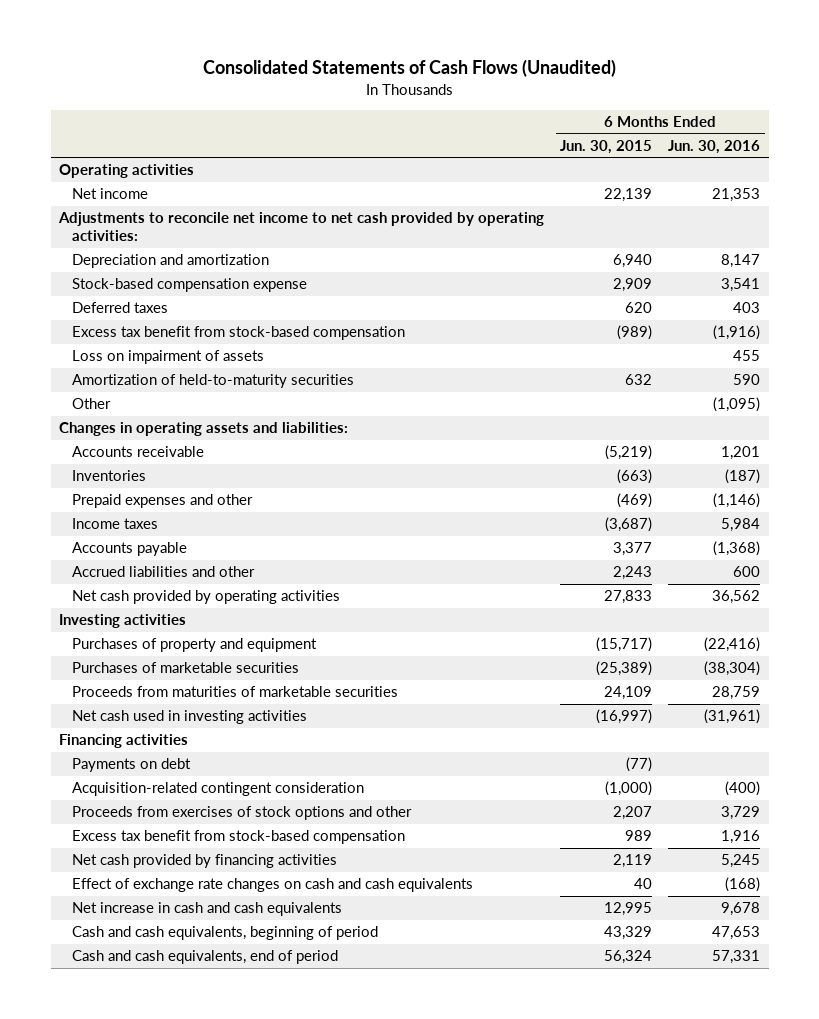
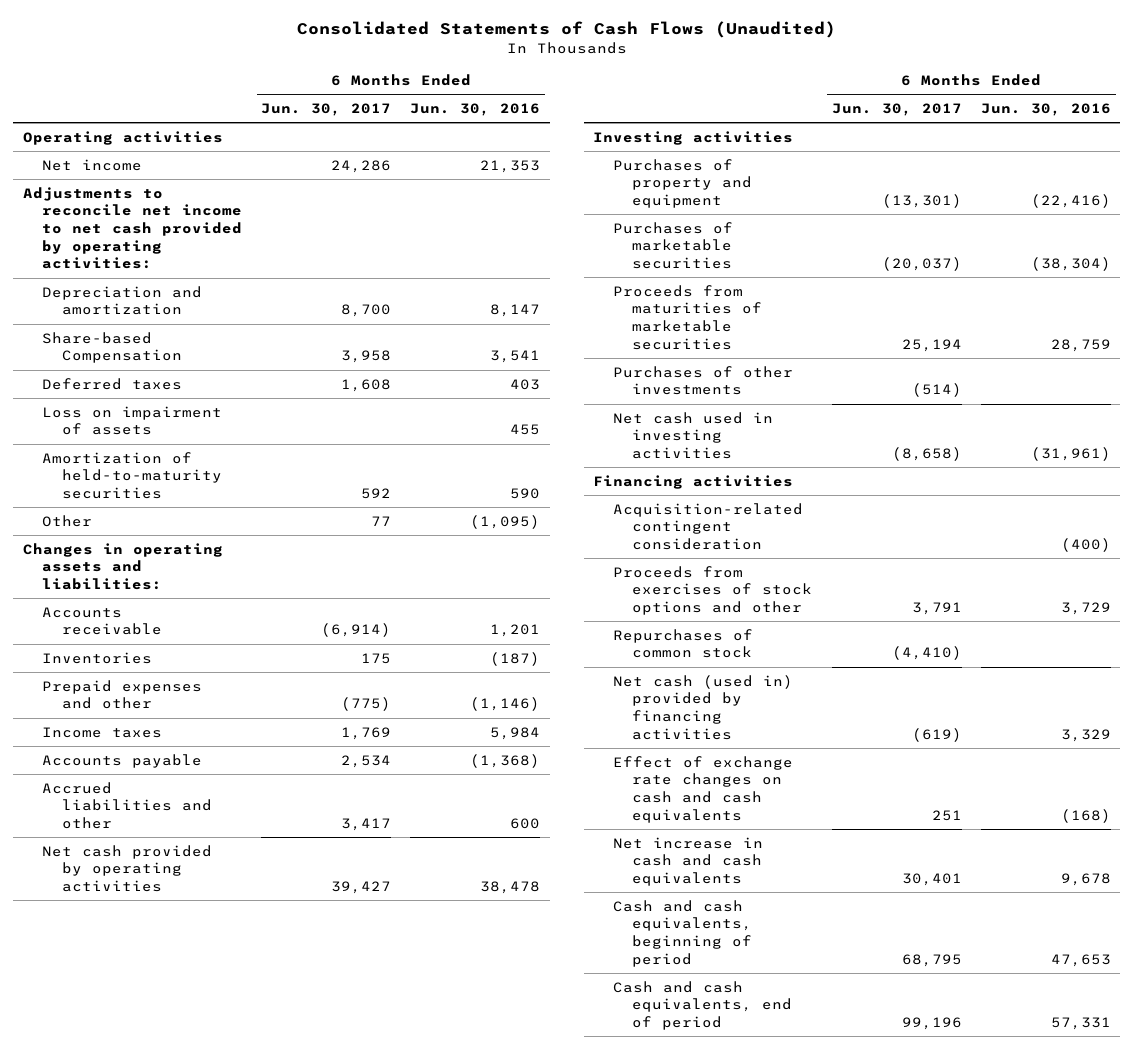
- | 6 Months Ended Jun. 30, 2015 | 6 Months Ended Jun. 30, 2016
+ | 6 Months Ended Jun. 30, 2017 | 6 Months Ended Jun. 30, 2016
- Stock-based compensation expense | 2,909 | 3,541
+ Share-based Compensation | 3,958 | 3,541
- Excess tax benefit from stock-based compensation | (989) | (1,916)
- Net cash provided by operating activities | 27,833 | 36,562
+ Net cash provided by operating activities | 39,427 | 38,478
+ Purchases of other investments | (514) |
- Payments on debt | (77) |
- Excess tax benefit from stock-based compensation | 989 | 1,916
- Net cash provided by financing activities | 2,119 | 5,245
+ Repurchases of common stock | (4,410) |
+ Net cash (used in) provided by financing activities | (619) | 3,329

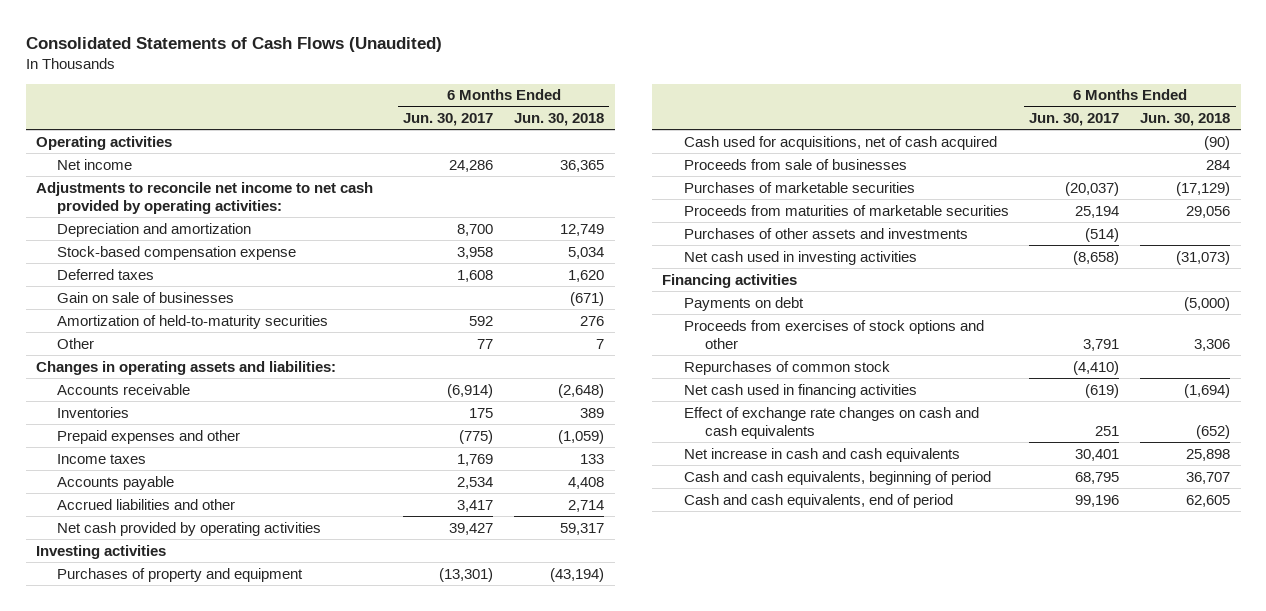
- | 6 Months Ended Jun. 30, 2017 | 6 Months Ended Jun. 30, 2016
+ | 6 Months Ended Jun. 30, 2017 | 6 Months Ended Jun. 30, 2018
- Share-based Compensation | 3,958 | 3,541
+ Stock-based compensation expense | 3,958 | 5,034
- Loss on impairment of assets | | 455
+ Gain on sale of businesses | | (671)
+ Cash used for acquisitions, net of cash acquired | | (90)
+ Proceeds from sale of businesses | | 284
- Purchases of other investments | (514) |
+ Purchases of other assets and investments | (514) |
- Acquisition-related contingent consideration | | (400)
+ Payments on debt | | (5,000)
- Net cash (used in) provided by financing activities | (619) | 3,329
+ Net cash used in financing activities | (619) | (1,694)

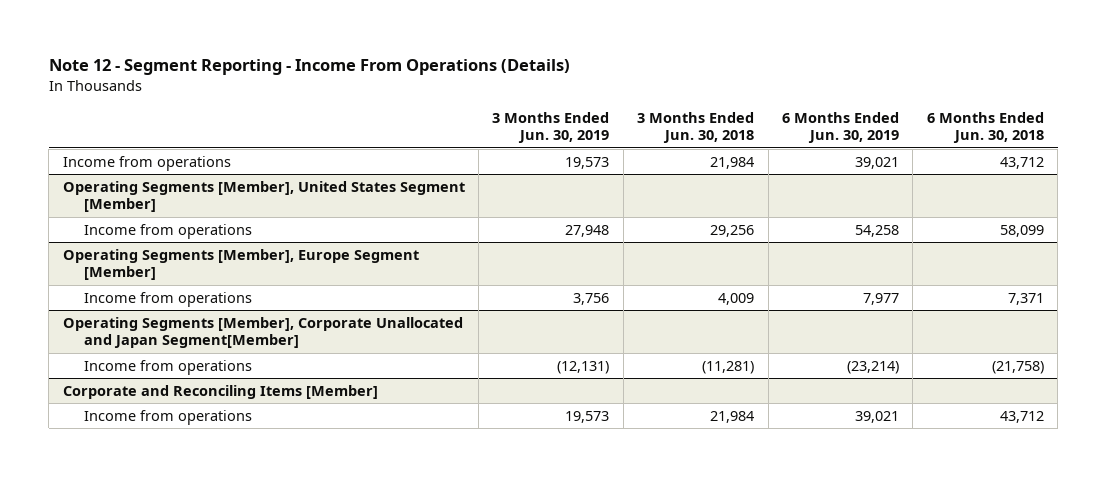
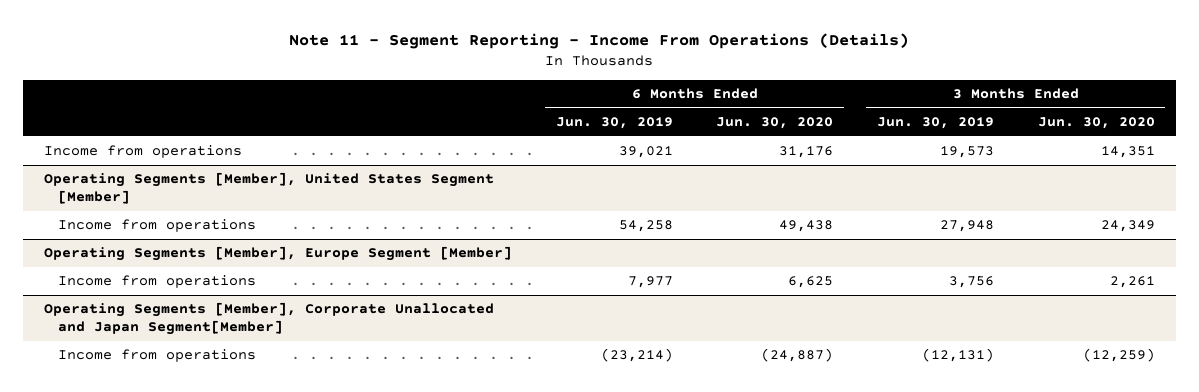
- Note 12 - Segment Reporting - Income From Operations (Details)
+ Note 11 - Segment Reporting - Income From Operations (Details)
- | 3 Months Ended Jun. 30, 2019 | 3 Months Ended Jun. 30, 2018 | 6 Months Ended Jun. 30, 2019 | 6 Months Ended Jun. 30, 2018
+ | 6 Months Ended Jun. 30, 2019 | 6 Months Ended Jun. 30, 2020 | 3 Months Ended Jun. 30, 2019 | 3 Months Ended Jun. 30, 2020
- Corporate and Reconciling Items [Member]
- Income from operations | 19,573 | 21,984 | 39,021 | 43,712

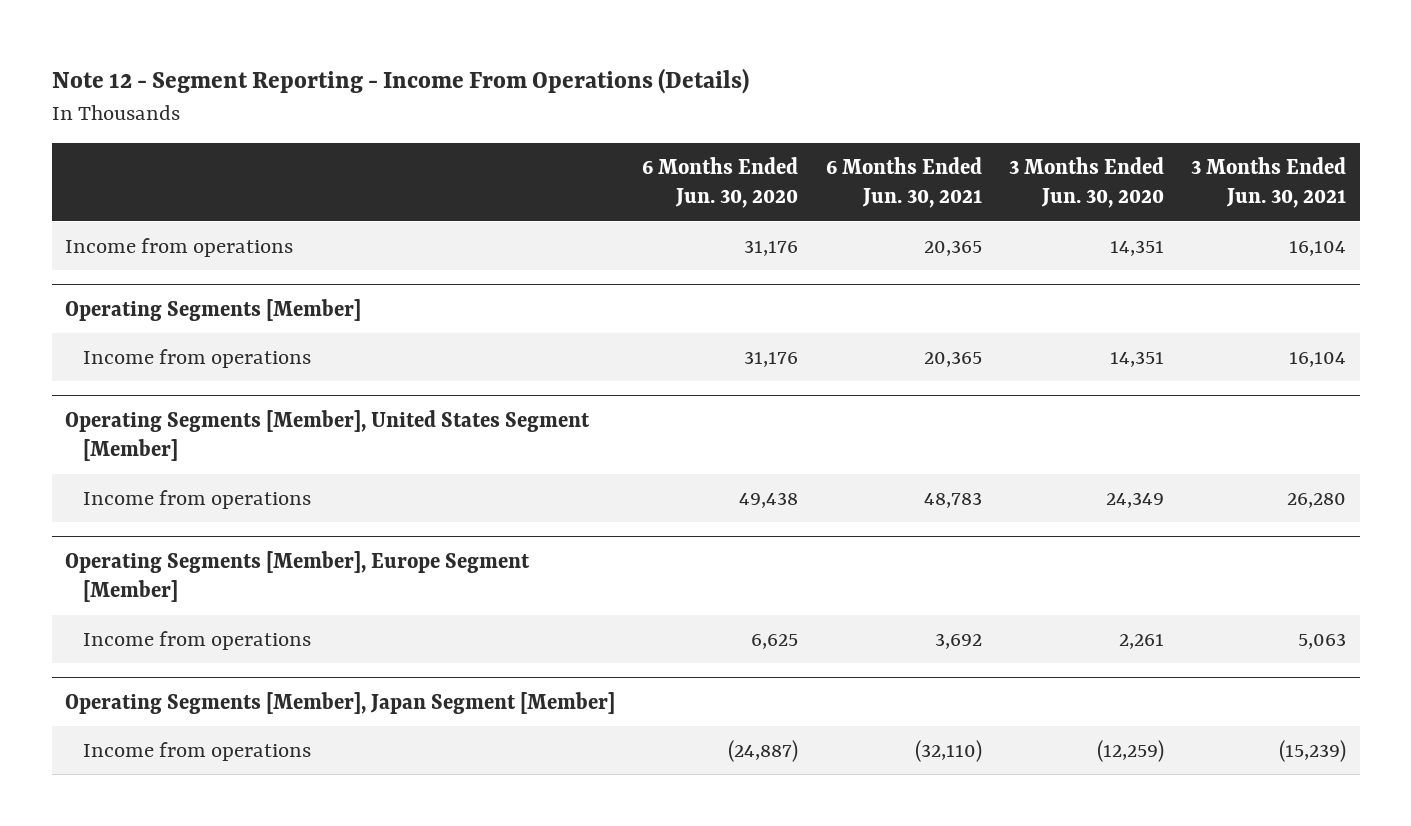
- Note 11 - Segment Reporting - Income From Operations (Details)
+ Note 12 - Segment Reporting - Income From Operations (Details)
- | 6 Months Ended Jun. 30, 2019 | 6 Months Ended Jun. 30, 2020 | 3 Months Ended Jun. 30, 2019 | 3 Months Ended Jun. 30, 2020
+ | 6 Months Ended Jun. 30, 2020 | 6 Months Ended Jun. 30, 2021 | 3 Months Ended Jun. 30, 2020 | 3 Months Ended Jun. 30, 2021
+ Operating Segments [Member]
+ Income from operations | 31,176 | 20,365 | 14,351 | 16,104
- Operating Segments [Member], Corporate Unallocated and Japan Segment[Member]
+ Operating Segments [Member], Japan Segment [Member]

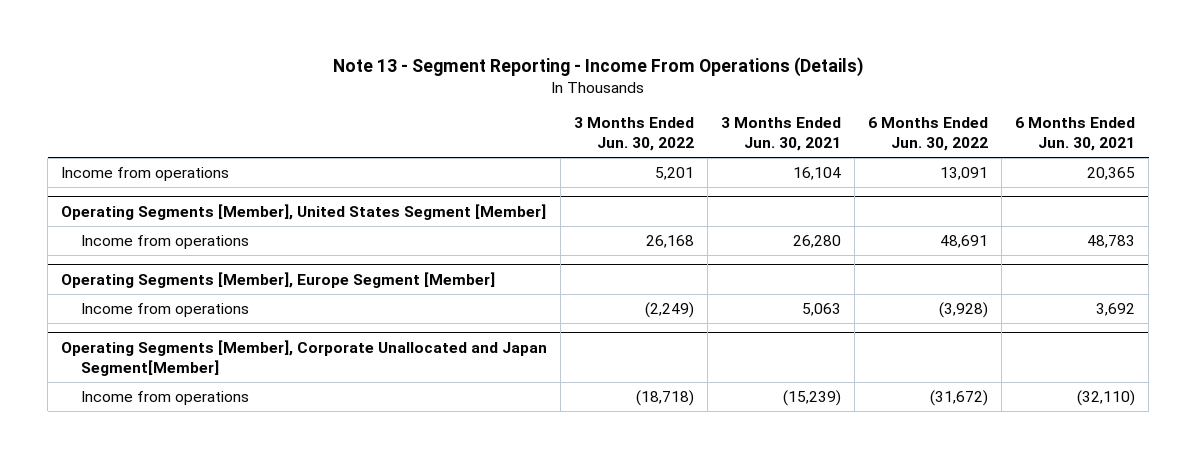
- Note 12 - Segment Reporting - Income From Operations (Details)
+ Note 13 - Segment Reporting - Income From Operations (Details)
- | 6 Months Ended Jun. 30, 2020 | 6 Months Ended Jun. 30, 2021 | 3 Months Ended Jun. 30, 2020 | 3 Months Ended Jun. 30, 2021
+ | 3 Months Ended Jun. 30, 2022 | 3 Months Ended Jun. 30, 2021 | 6 Months Ended Jun. 30, 2022 | 6 Months Ended Jun. 30, 2021
- Operating Segments [Member]
- Income from operations | 31,176 | 20,365 | 14,351 | 16,104
- Operating Segments [Member], Japan Segment [Member]
+ Operating Segments [Member], Corporate Unallocated and Japan Segment[Member]

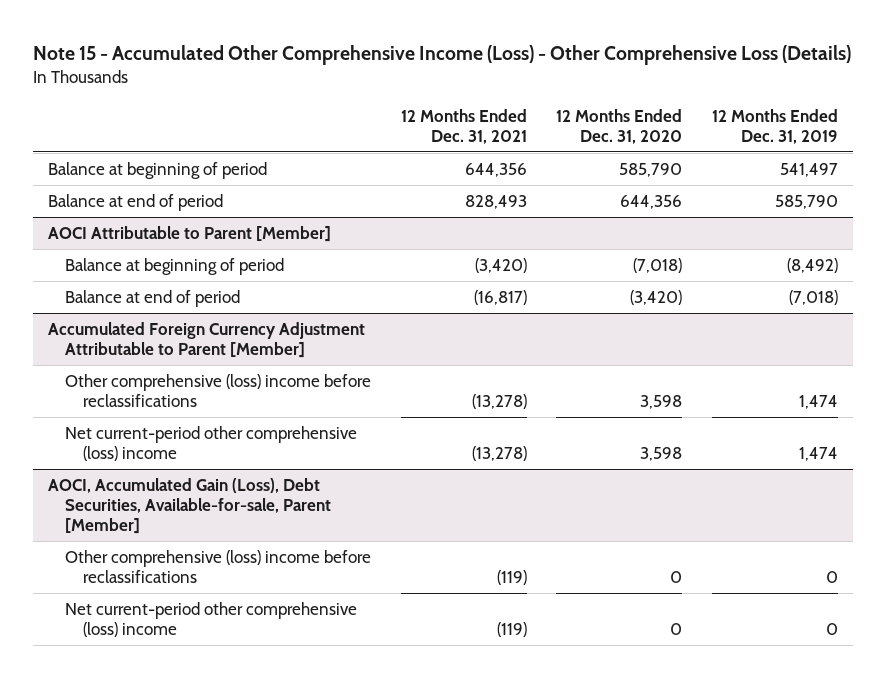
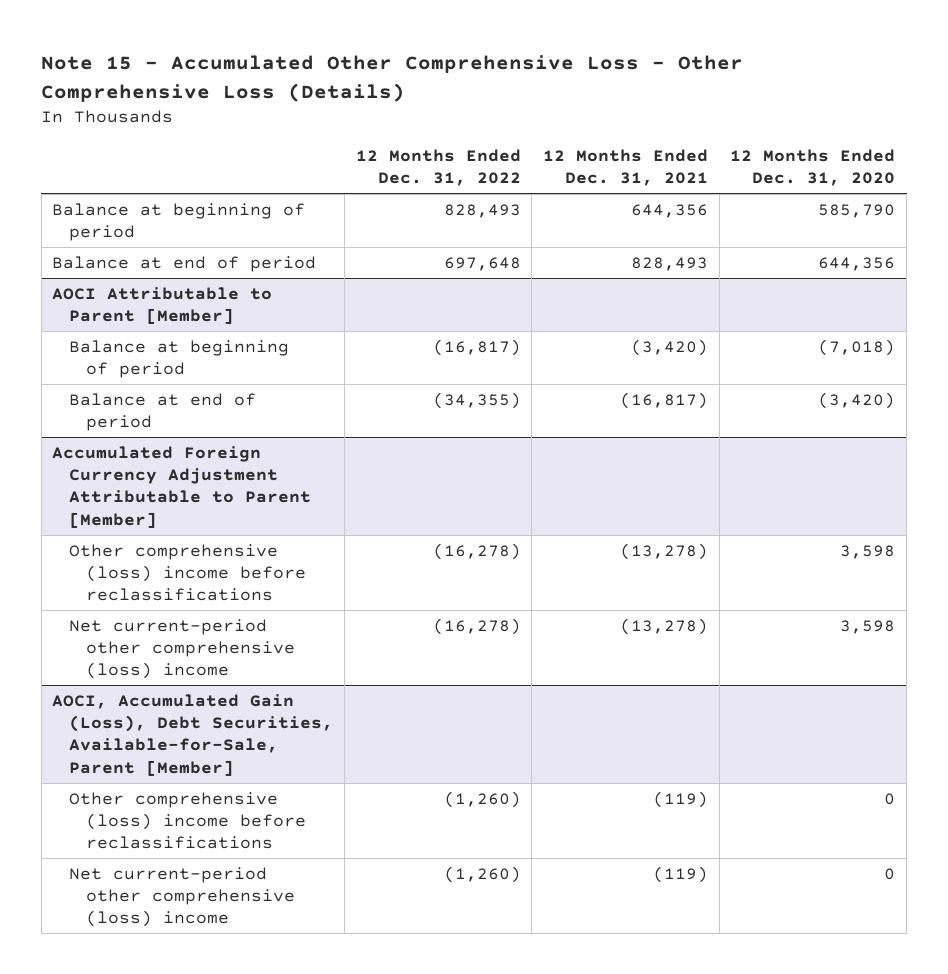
- Note 15 - Accumulated Other Comprehensive Income (Loss) - Other Comprehensive Loss (Details)
+ Note 15 - Accumulated Other Comprehensive Loss - Other Comprehensive Loss (Details)
- | 12 Months Ended Dec. 31, 2021 | 12 Months Ended Dec. 31, 2020 | 12 Months Ended Dec. 31, 2019
+ | 12 Months Ended Dec. 31, 2022 | 12 Months Ended Dec. 31, 2021 | 12 Months Ended Dec. 31, 2020
- AOCI, Accumulated Gain (Loss), Debt Securities, Available-for-sale, Parent [Member]
+ AOCI, Accumulated Gain (Loss), Debt Securities, Available-for-Sale, Parent [Member]

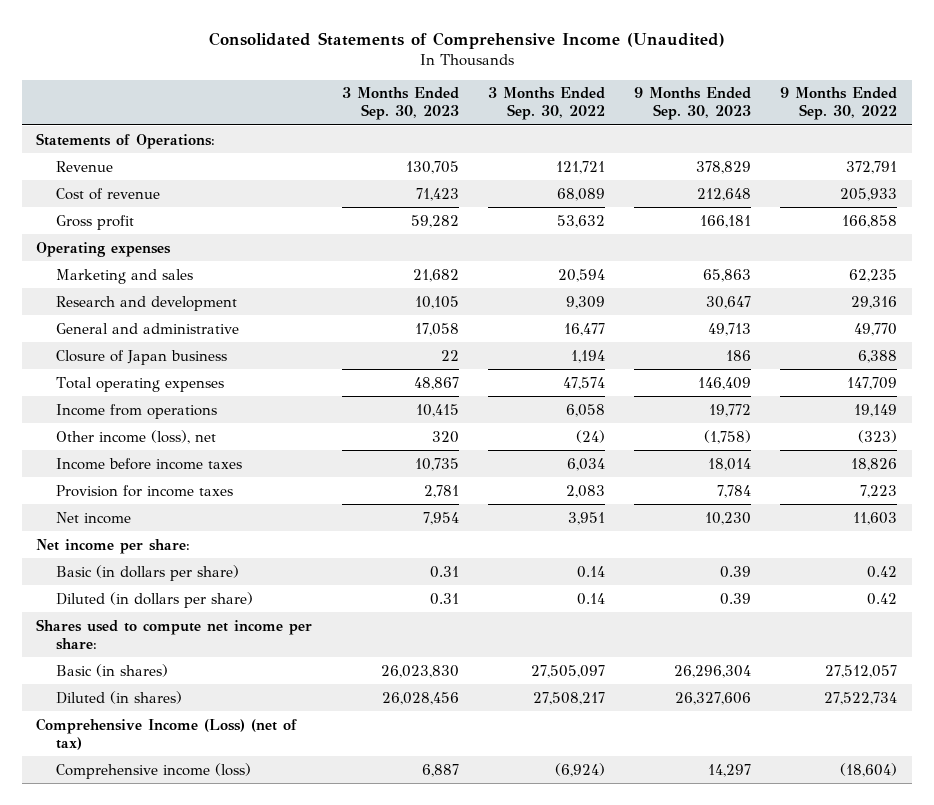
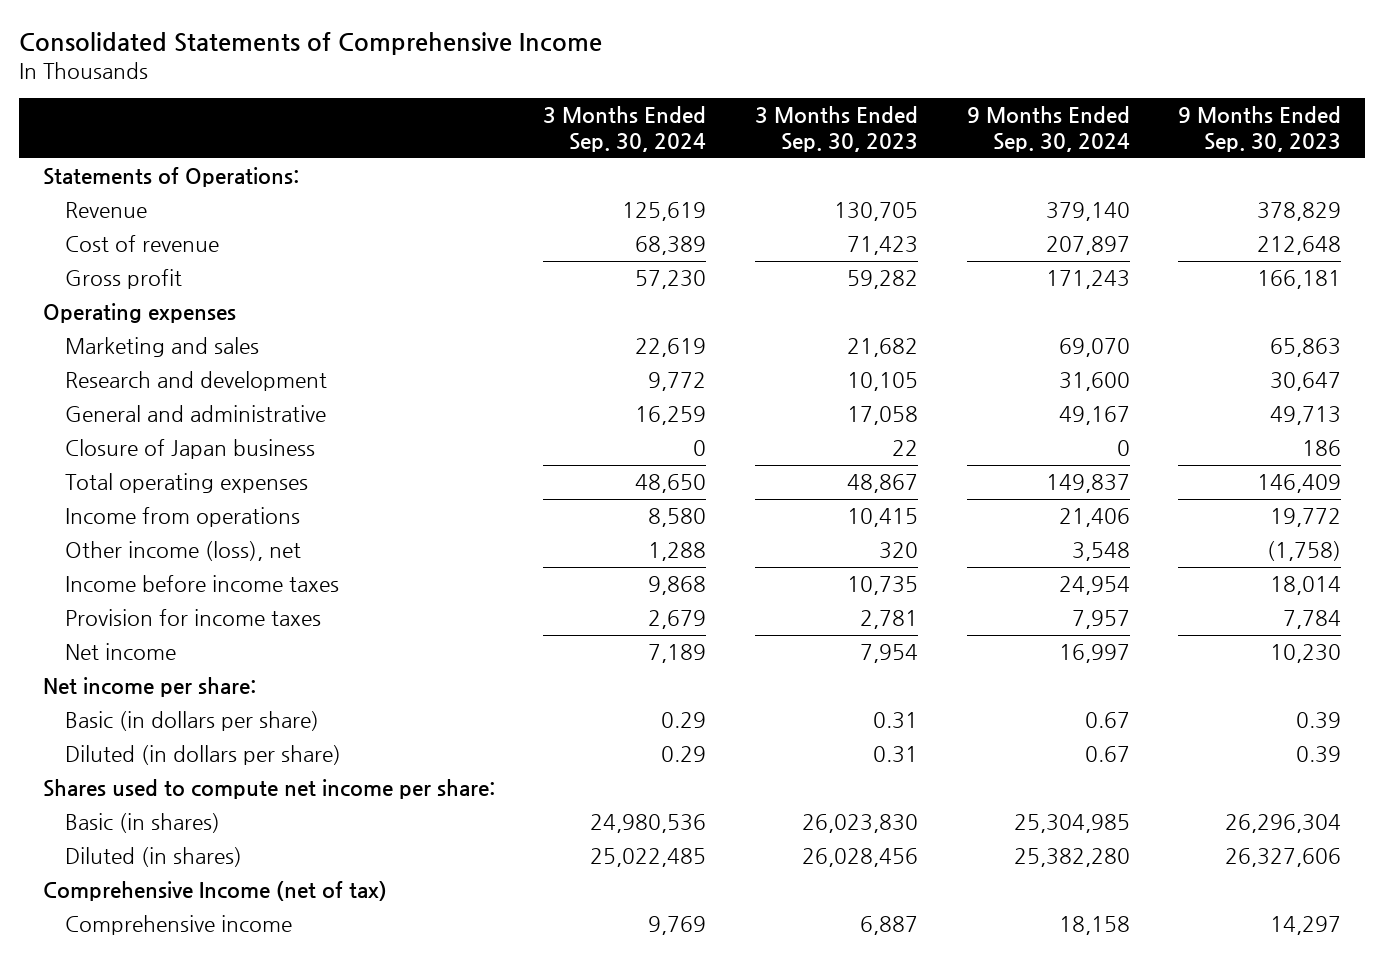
- Consolidated Statements of Comprehensive Income (Unaudited)
+ Consolidated Statements of Comprehensive Income
- | 3 Months Ended Sep. 30, 2023 | 3 Months Ended Sep. 30, 2022 | 9 Months Ended Sep. 30, 2023 | 9 Months Ended Sep. 30, 2022
+ | 3 Months Ended Sep. 30, 2024 | 3 Months Ended Sep. 30, 2023 | 9 Months Ended Sep. 30, 2024 | 9 Months Ended Sep. 30, 2023
- Comprehensive Income (Loss) (net of tax)
- Comprehensive income (loss) | 6,887 | (6,924) | 14,297 | (18,604)
+ Comprehensive Income (net of tax)
+ Comprehensive income | 9,769 | 6,887 | 18,158 | 14,297

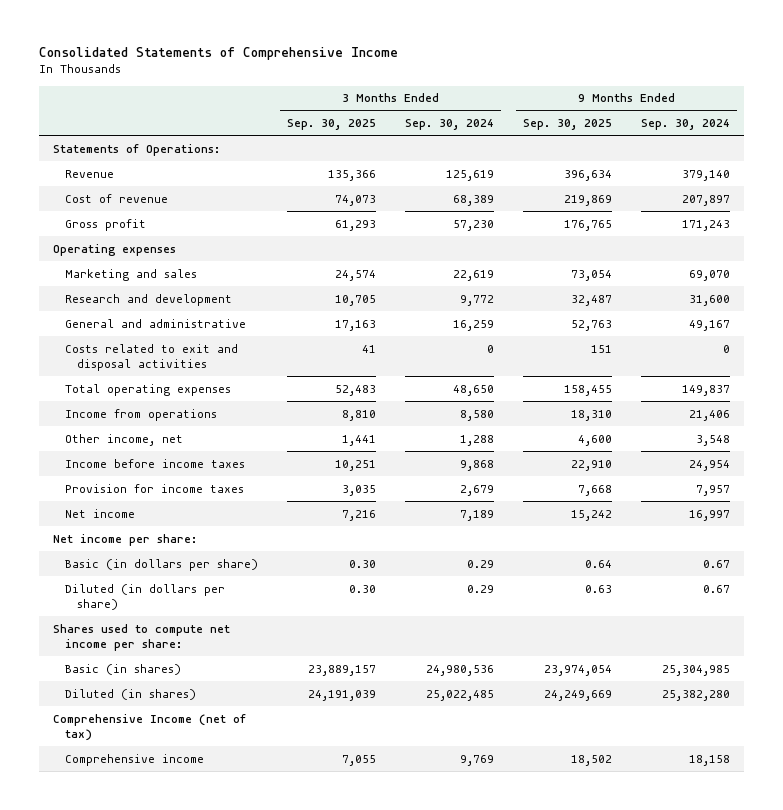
- | 3 Months Ended Sep. 30, 2024 | 3 Months Ended Sep. 30, 2023 | 9 Months Ended Sep. 30, 2024 | 9 Months Ended Sep. 30, 2023
+ | 3 Months Ended Sep. 30, 2025 | 3 Months Ended Sep. 30, 2024 | 9 Months Ended Sep. 30, 2025 | 9 Months Ended Sep. 30, 2024
- Closure of Japan business | 0 | 22 | 0 | 186
+ Costs related to exit and disposal activities | 41 | 0 | 151 | 0
- Other income (loss), net | 1,288 | 320 | 3,548 | (1,758)
+ Other income, net | 1,441 | 1,288 | 4,600 | 3,548

